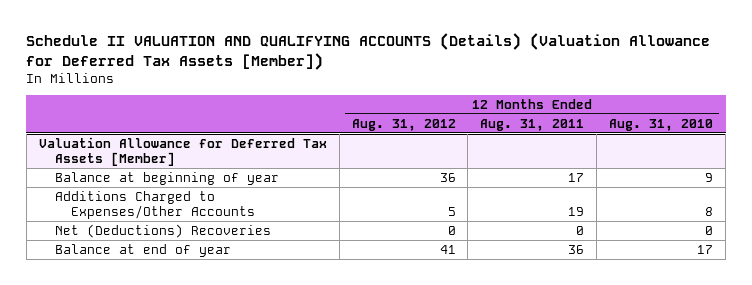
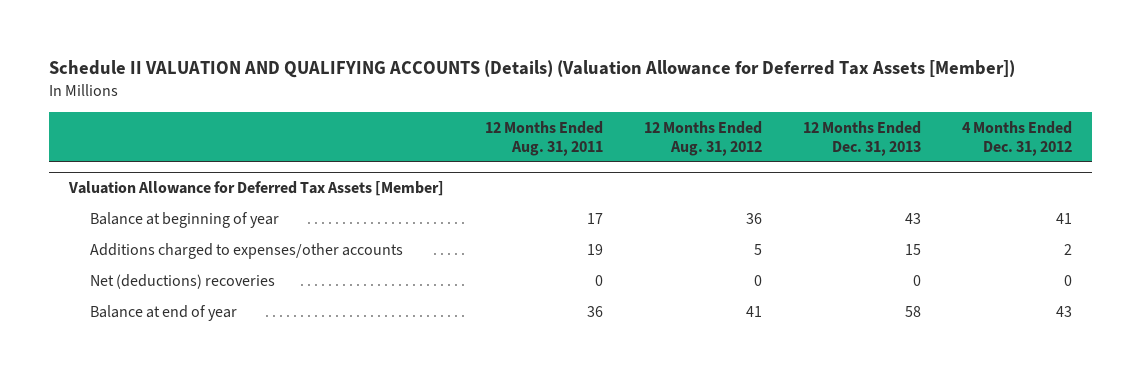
- | 12 Months Ended Aug. 31, 2012 | 12 Months Ended Aug. 31, 2011 | 12 Months Ended Aug. 31, 2010
+ | 12 Months Ended Aug. 31, 2011 | 12 Months Ended Aug. 31, 2012 | 12 Months Ended Dec. 31, 2013 | 4 Months Ended Dec. 31, 2012
@ Valuation Allowance for Deferred Tax Assets [Member]
- Additions Charged to Expenses/Other Accounts | 5 | 19 | 8
- Net (Deductions) Recoveries | 0 | 0 | 0
+ Additions charged to expenses/other accounts | 19 | 5 | 15 | 2
+ Net (deductions) recoveries | 0 | 0 | 0 | 0

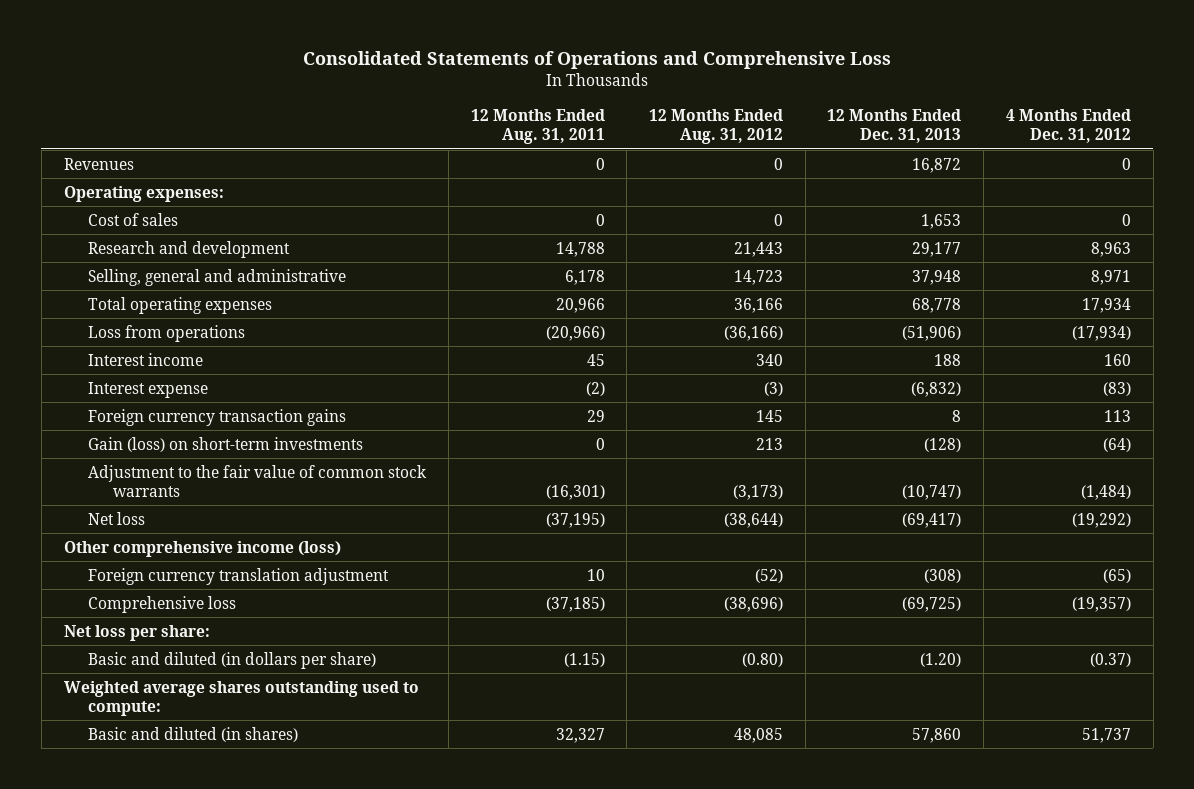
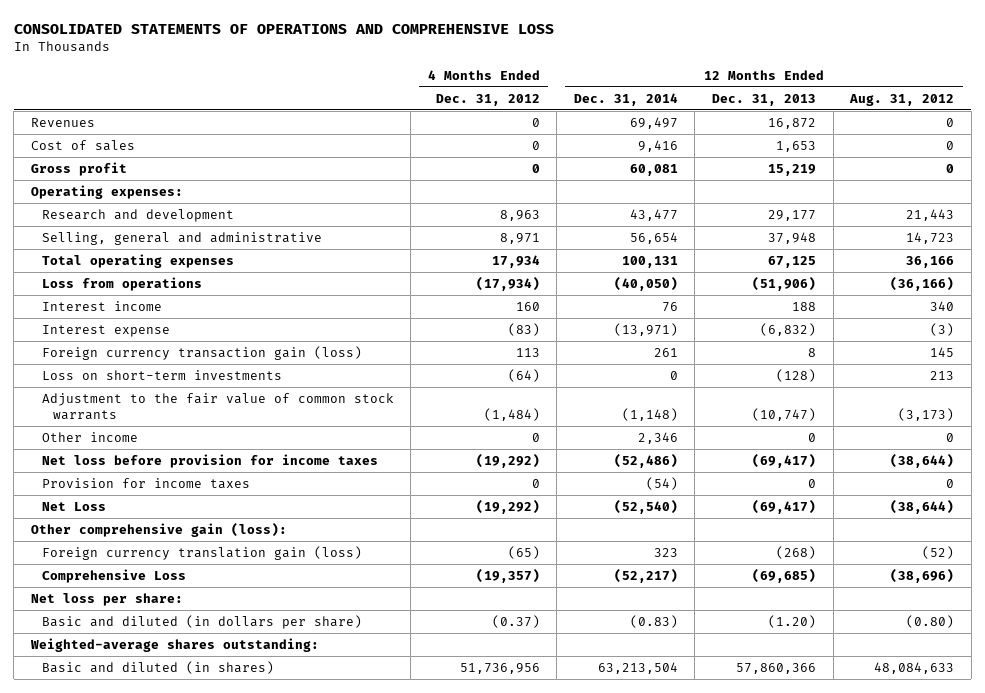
- Consolidated Statements of Operations and Comprehensive Loss
+ CONSOLIDATED STATEMENTS OF OPERATIONS AND COMPREHENSIVE LOSS
- | 12 Months Ended Aug. 31, 2011 | 12 Months Ended Aug. 31, 2012 | 12 Months Ended Dec. 31, 2013 | 4 Months Ended Dec. 31, 2012
+ | 4 Months Ended Dec. 31, 2012 | 12 Months Ended Dec. 31, 2014 | 12 Months Ended Dec. 31, 2013 | 12 Months Ended Aug. 31, 2012
+ Gross profit | 0 | 60,081 | 15,219 | 0
moved down: Operating expenses:
- Total operating expenses | 20,966 | 36,166 | 68,778 | 17,934
+ Total operating expenses | 17,934 | 100,131 | 67,125 | 36,166
- Foreign currency transaction gains | 29 | 145 | 8 | 113
- Gain (loss) on short-term investments | 0 | 213 | (128) | (64)
+ Foreign currency transaction gain (loss) | 113 | 261 | 8 | 145
+ Loss on short-term investments | (64) | 0 | (128) | 213
- Net loss | (37,195) | (38,644) | (69,417) | (19,292)
- Other comprehensive income (loss)
- Foreign currency translation adjustment | 10 | (52) | (308) | (65)
- Comprehensive loss | (37,185) | (38,696) | (69,725) | (19,357)
+ Other income | 0 | 2,346 | 0 | 0
+ Net loss before provision for income taxes | (19,292) | (52,486) | (69,417) | (38,644)
+ Provision for income taxes | 0 | (54) | 0 | 0
+ Net Loss | (19,292) | (52,540) | (69,417) | (38,644)
+ Other comprehensive gain (loss):
+ Foreign currency translation gain (loss) | (65) | 323 | (268) | (52)
+ Comprehensive Loss | (19,357) | (52,217) | (69,685) | (38,696)
- Weighted average shares outstanding used to compute:
- Basic and diluted (in shares) | 32,327 | 48,085 | 57,860 | 51,737
+ Weighted-average shares outstanding:
+ Basic and diluted (in shares) | 51,736,956 | 63,213,504 | 57,860,366 | 48,084,633

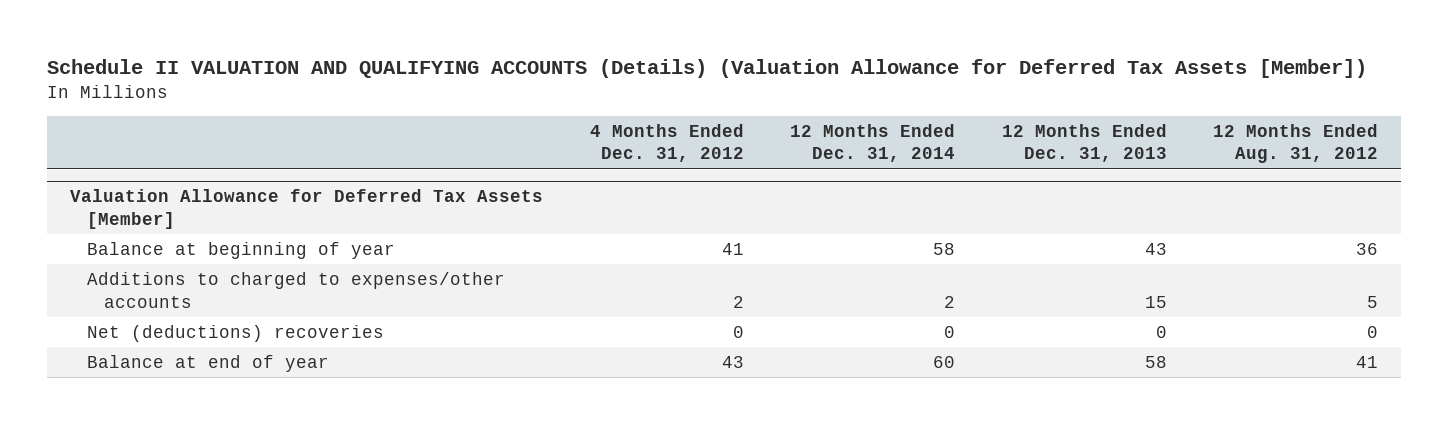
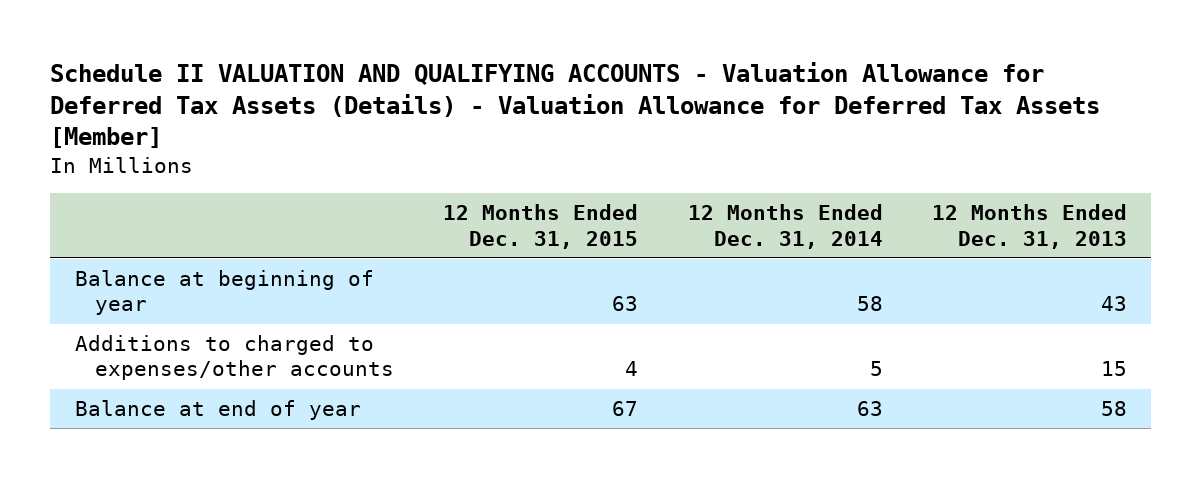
- Schedule II VALUATION AND QUALIFYING ACCOUNTS (Details) (Valuation Allowance for Deferred Tax Assets [Member])
+ Schedule II VALUATION AND QUALIFYING ACCOUNTS - Valuation Allowance for Deferred Tax Assets (Details) - Valuation Allowance for Deferred Tax Assets [Member]
- | 4 Months Ended Dec. 31, 2012 | 12 Months Ended Dec. 31, 2014 | 12 Months Ended Dec. 31, 2013 | 12 Months Ended Aug. 31, 2012
+ | 12 Months Ended Dec. 31, 2015 | 12 Months Ended Dec. 31, 2014 | 12 Months Ended Dec. 31, 2013
- Valuation Allowance for Deferred Tax Assets [Member]
- Additions to charged to expenses/other accounts | 2 | 2 | 15 | 5
- Net (deductions) recoveries | 0 | 0 | 0 | 0
- Balance at end of year | 43 | 60 | 58 | 41
+ Additions to charged to expenses/other accounts | 4 | 5 | 15
+ Balance at end of year | 67 | 63 | 58

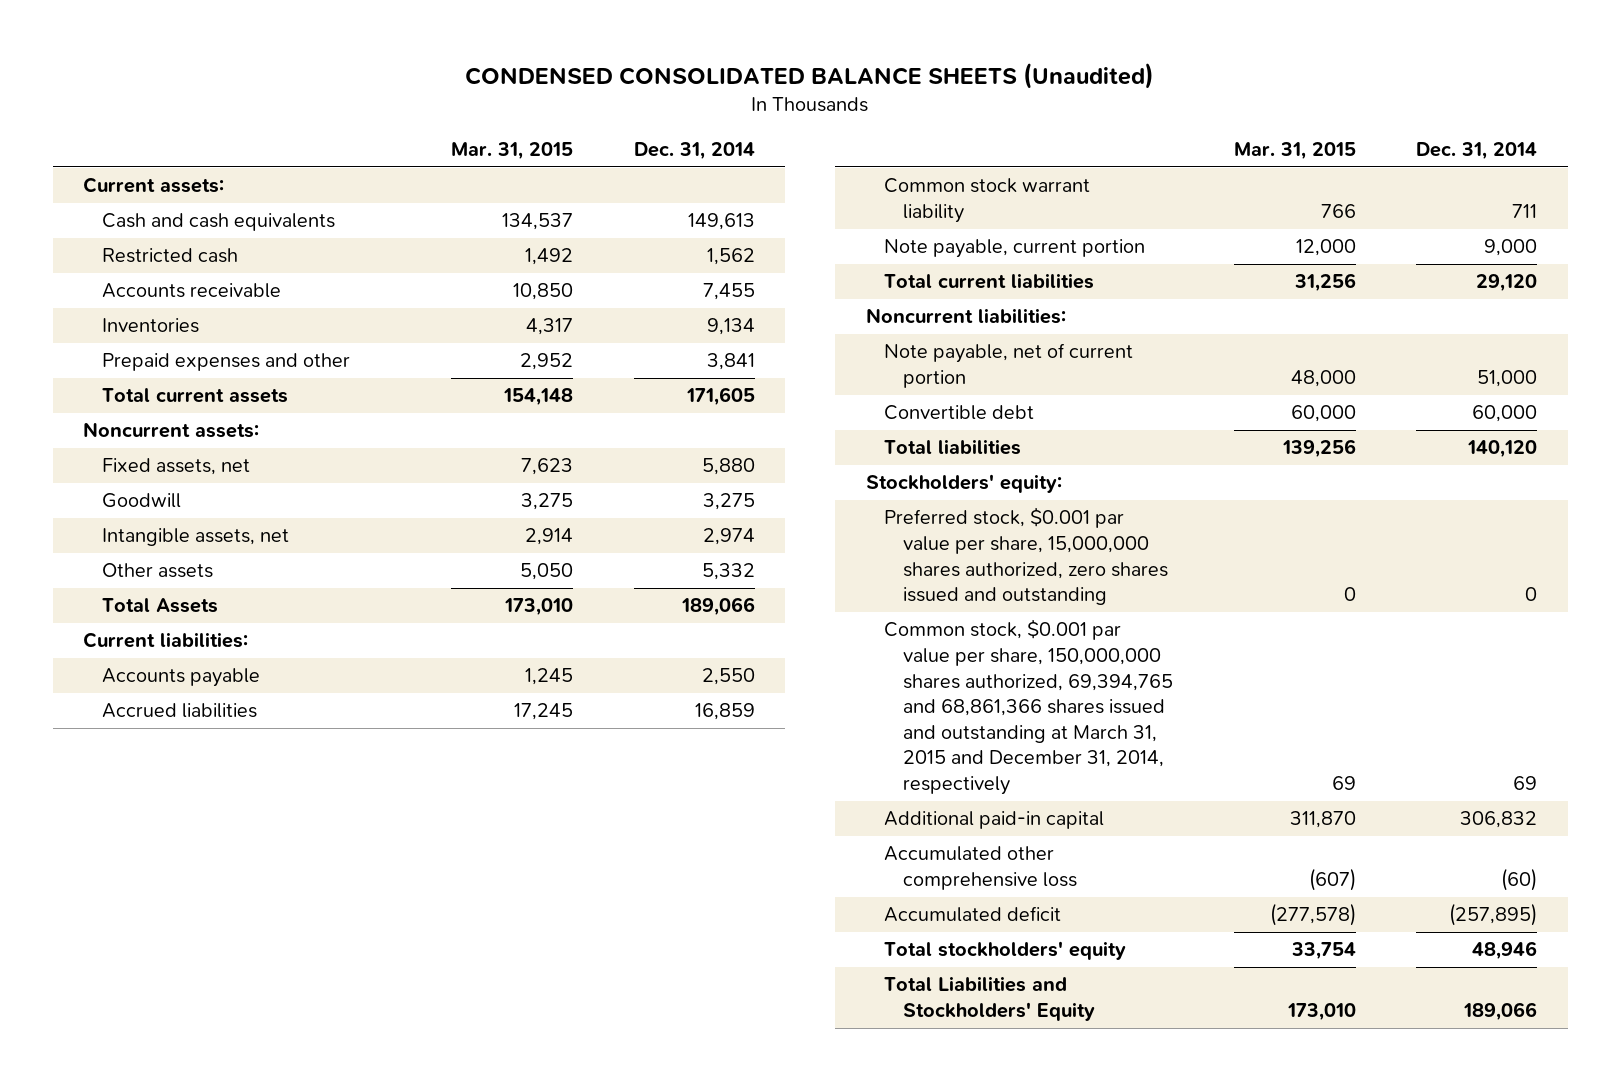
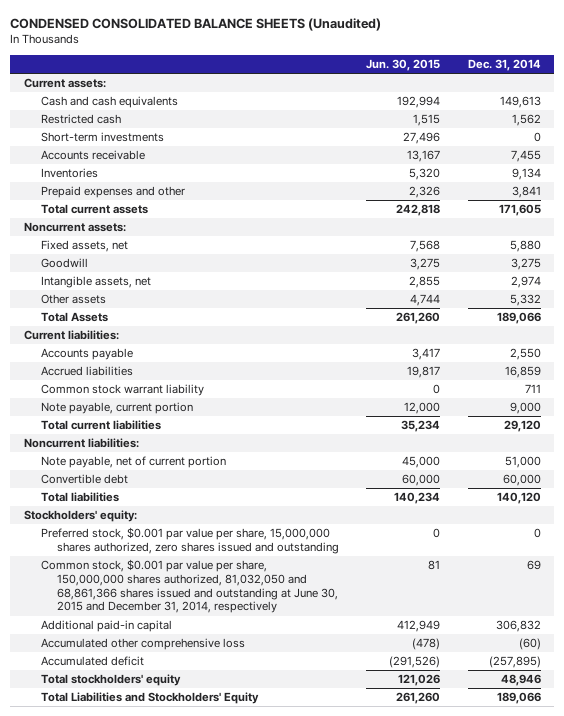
- | Mar. 31, 2015 | Dec. 31, 2014
+ | Jun. 30, 2015 | Dec. 31, 2014
+ Short-term investments | 27,496 | 0
- Common stock, $0.001 par value per share, 150,000,000 shares authorized, 69,394,765 and 68,861,366 shares issued and outstanding at March 31, 2015 and December 31, 2014, respectively | 69 | 69
+ Common stock, $0.001 par value per share, 150,000,000 shares authorized, 81,032,050 and 68,861,366 shares issued and outstanding at June 30, 2015 and December 31, 2014, respectively | 81 | 69

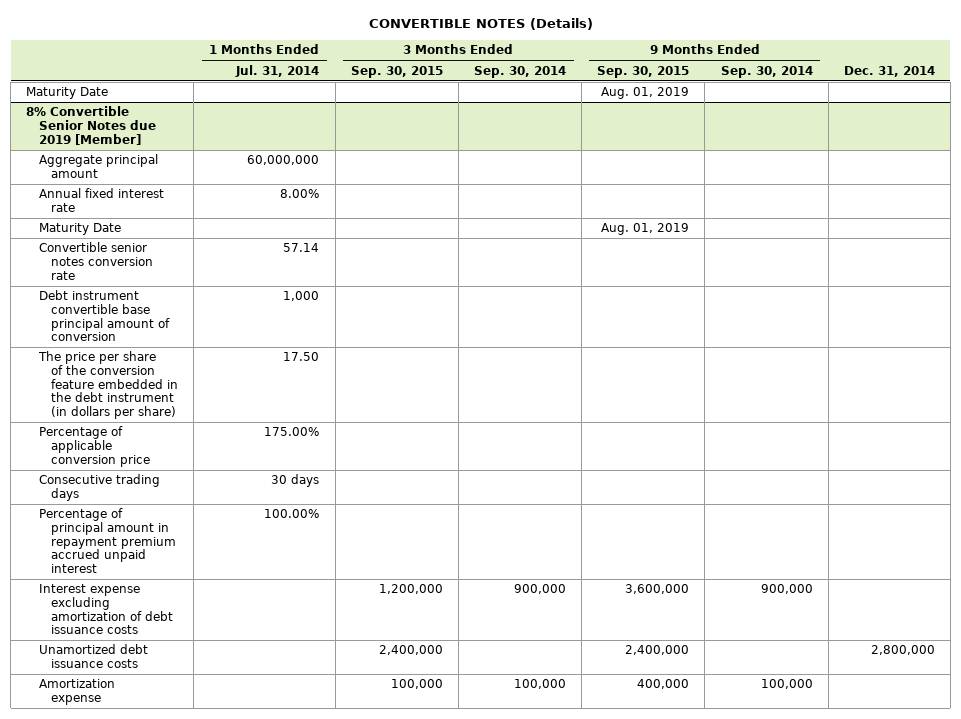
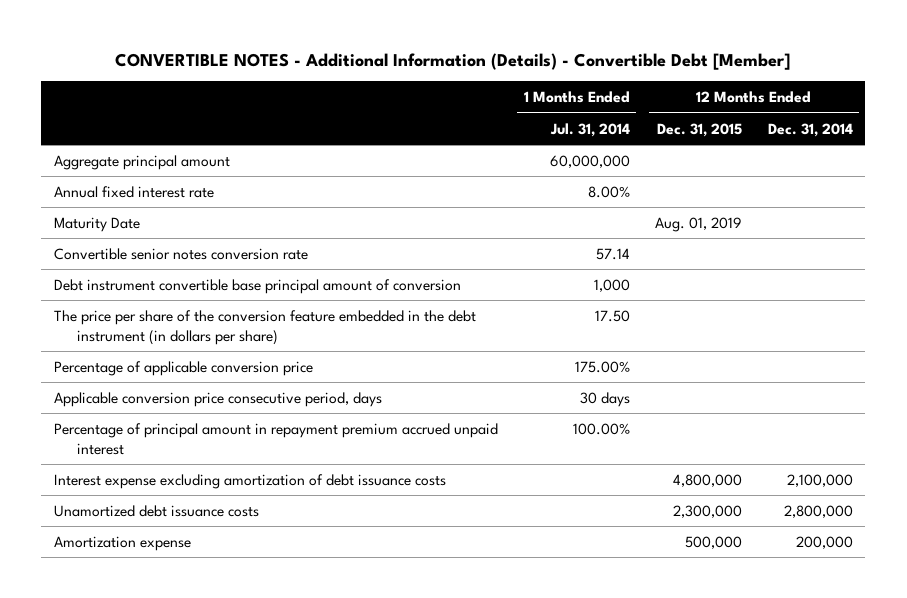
- CONVERTIBLE NOTES (Details)
+ CONVERTIBLE NOTES - Additional Information (Details) - Convertible Debt [Member]
- | 1 Months Ended Jul. 31, 2014 | 3 Months Ended Sep. 30, 2015 | 3 Months Ended Sep. 30, 2014 | 9 Months Ended Sep. 30, 2015 | 9 Months Ended Sep. 30, 2014 | Dec. 31, 2014
+ | 1 Months Ended Jul. 31, 2014 | 12 Months Ended Dec. 31, 2015 | 12 Months Ended Dec. 31, 2014
- Maturity Date | | | | Aug. 01, 2019 | |
- 8% Convertible Senior Notes due 2019 [Member]
- Consecutive trading days | 30 days | | | | |
+ Applicable conversion price consecutive period, days | 30 days | |

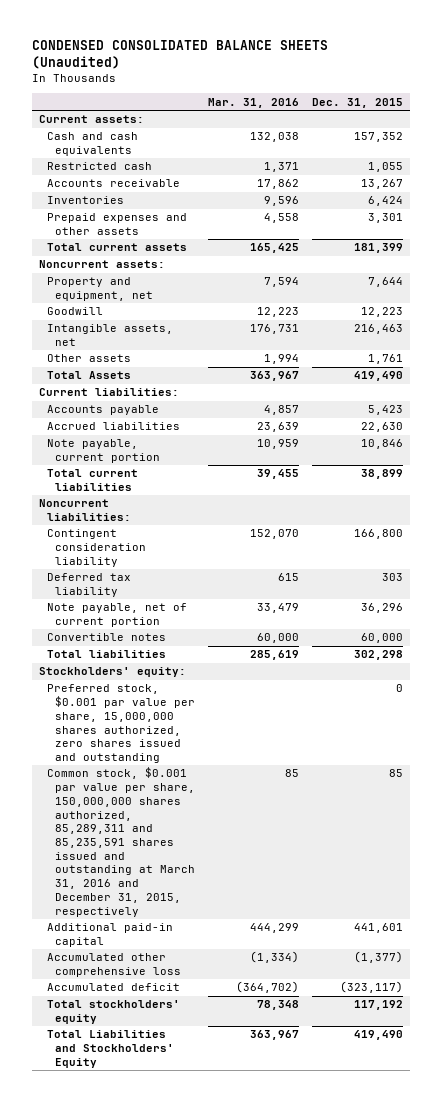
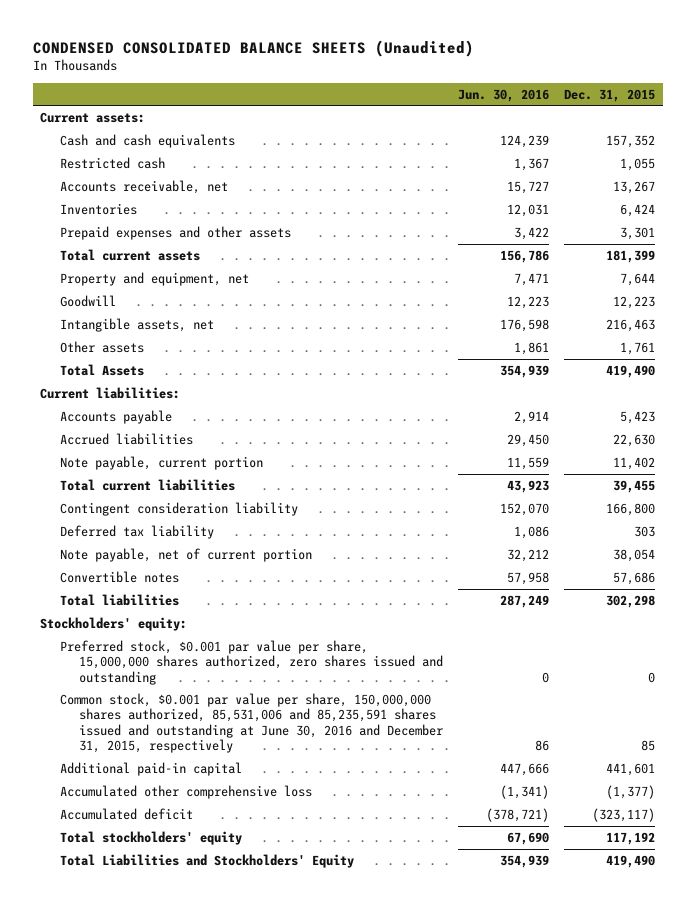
- | Mar. 31, 2016 | Dec. 31, 2015
+ | Jun. 30, 2016 | Dec. 31, 2015
- Accounts receivable | 17,862 | 13,267
+ Accounts receivable, net | 15,727 | 13,267
- Noncurrent assets:
- Note payable, current portion | 10,959 | 10,846
- Total current liabilities | 39,455 | 38,899
- Noncurrent liabilities:
+ Note payable, current portion | 11,559 | 11,402
+ Total current liabilities | 43,923 | 39,455
- Note payable, net of current portion | 33,479 | 36,296
- Convertible notes | 60,000 | 60,000
+ Note payable, net of current portion | 32,212 | 38,054
+ Convertible notes | 57,958 | 57,686
- Common stock, $0.001 par value per share, 150,000,000 shares authorized, 85,289,311 and 85,235,591 shares issued and outstanding at March 31, 2016 and December 31, 2015, respectively | 85 | 85
+ Common stock, $0.001 par value per share, 150,000,000 shares authorized, 85,531,006 and 85,235,591 shares issued and outstanding at June 30, 2016 and December 31, 2015, respectively | 86 | 85

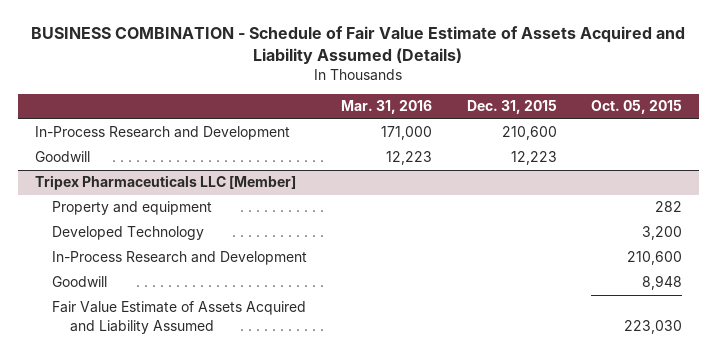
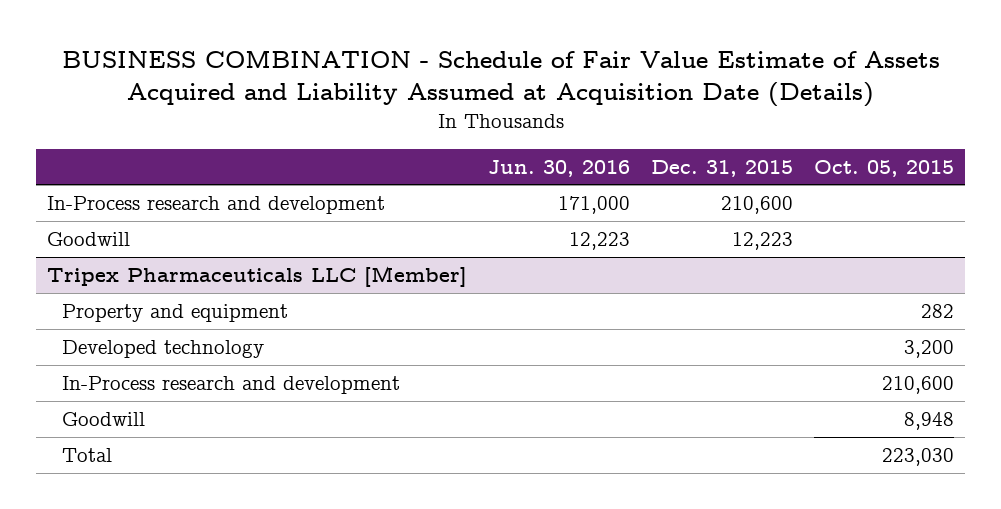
- BUSINESS COMBINATION - Schedule of Fair Value Estimate of Assets Acquired and Liability Assumed (Details)
+ BUSINESS COMBINATION - Schedule of Fair Value Estimate of Assets Acquired and Liability Assumed at Acquisition Date (Details)
- | Mar. 31, 2016 | Dec. 31, 2015 | Oct. 05, 2015
+ | Jun. 30, 2016 | Dec. 31, 2015 | Oct. 05, 2015
- In-Process Research and Development | 171,000 | 210,600 |
+ In-Process research and development | 171,000 | 210,600 |
@ Tripex Pharmaceuticals LLC [Member]
- Developed Technology | | | 3,200
- In-Process Research and Development | | | 210,600
+ Developed technology | | | 3,200
+ In-Process research and development | | | 210,600
- Fair Value Estimate of Assets Acquired and Liability Assumed | | | 223,030
+ Total | | | 223,030

